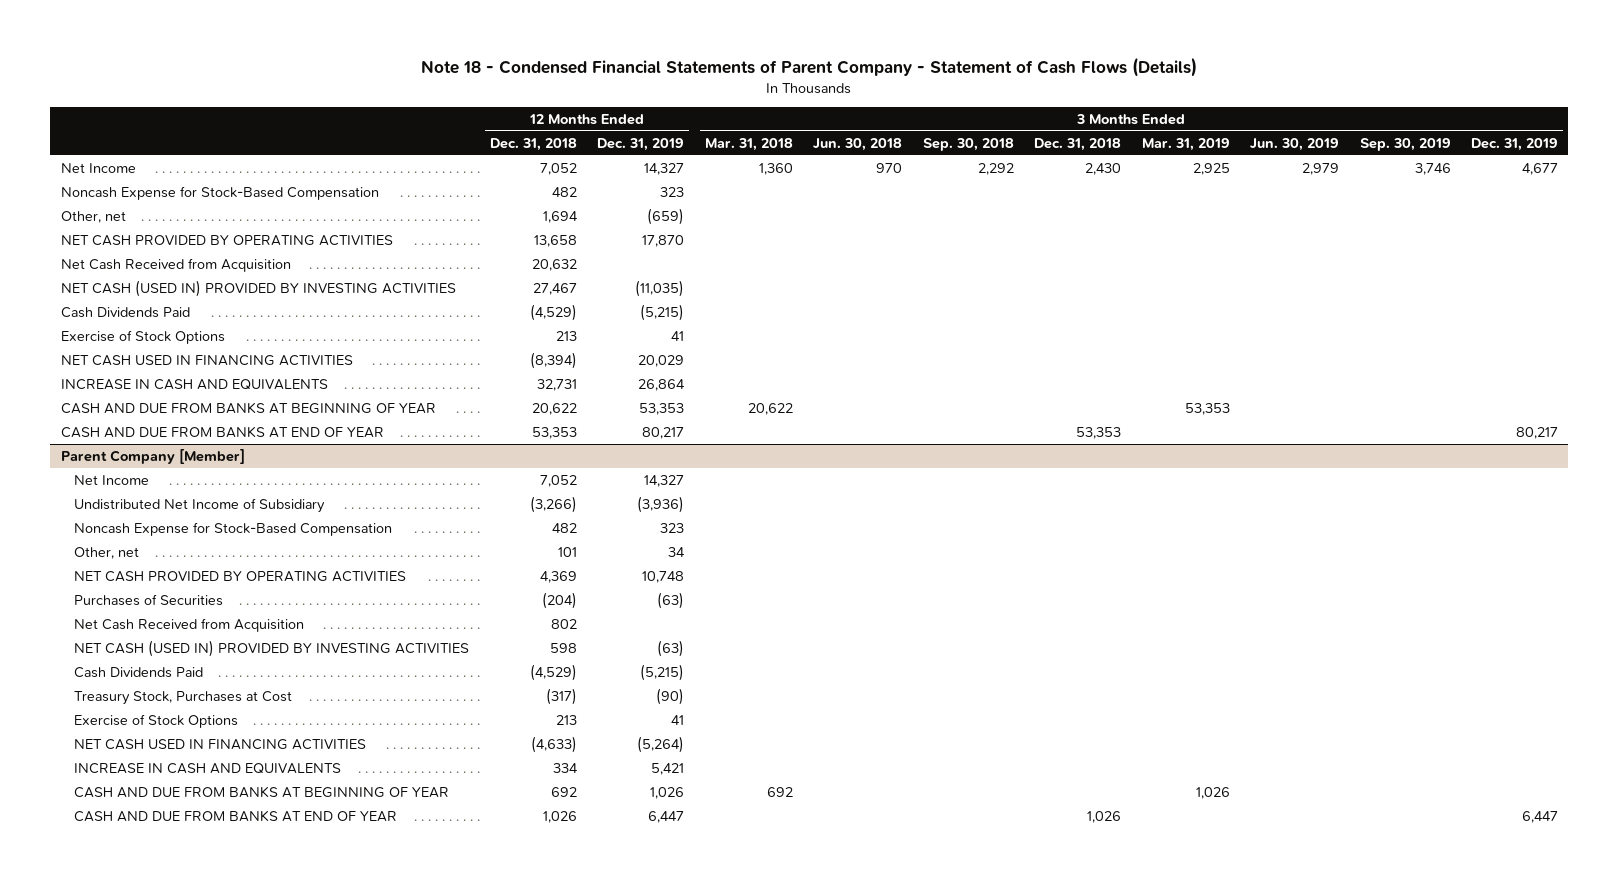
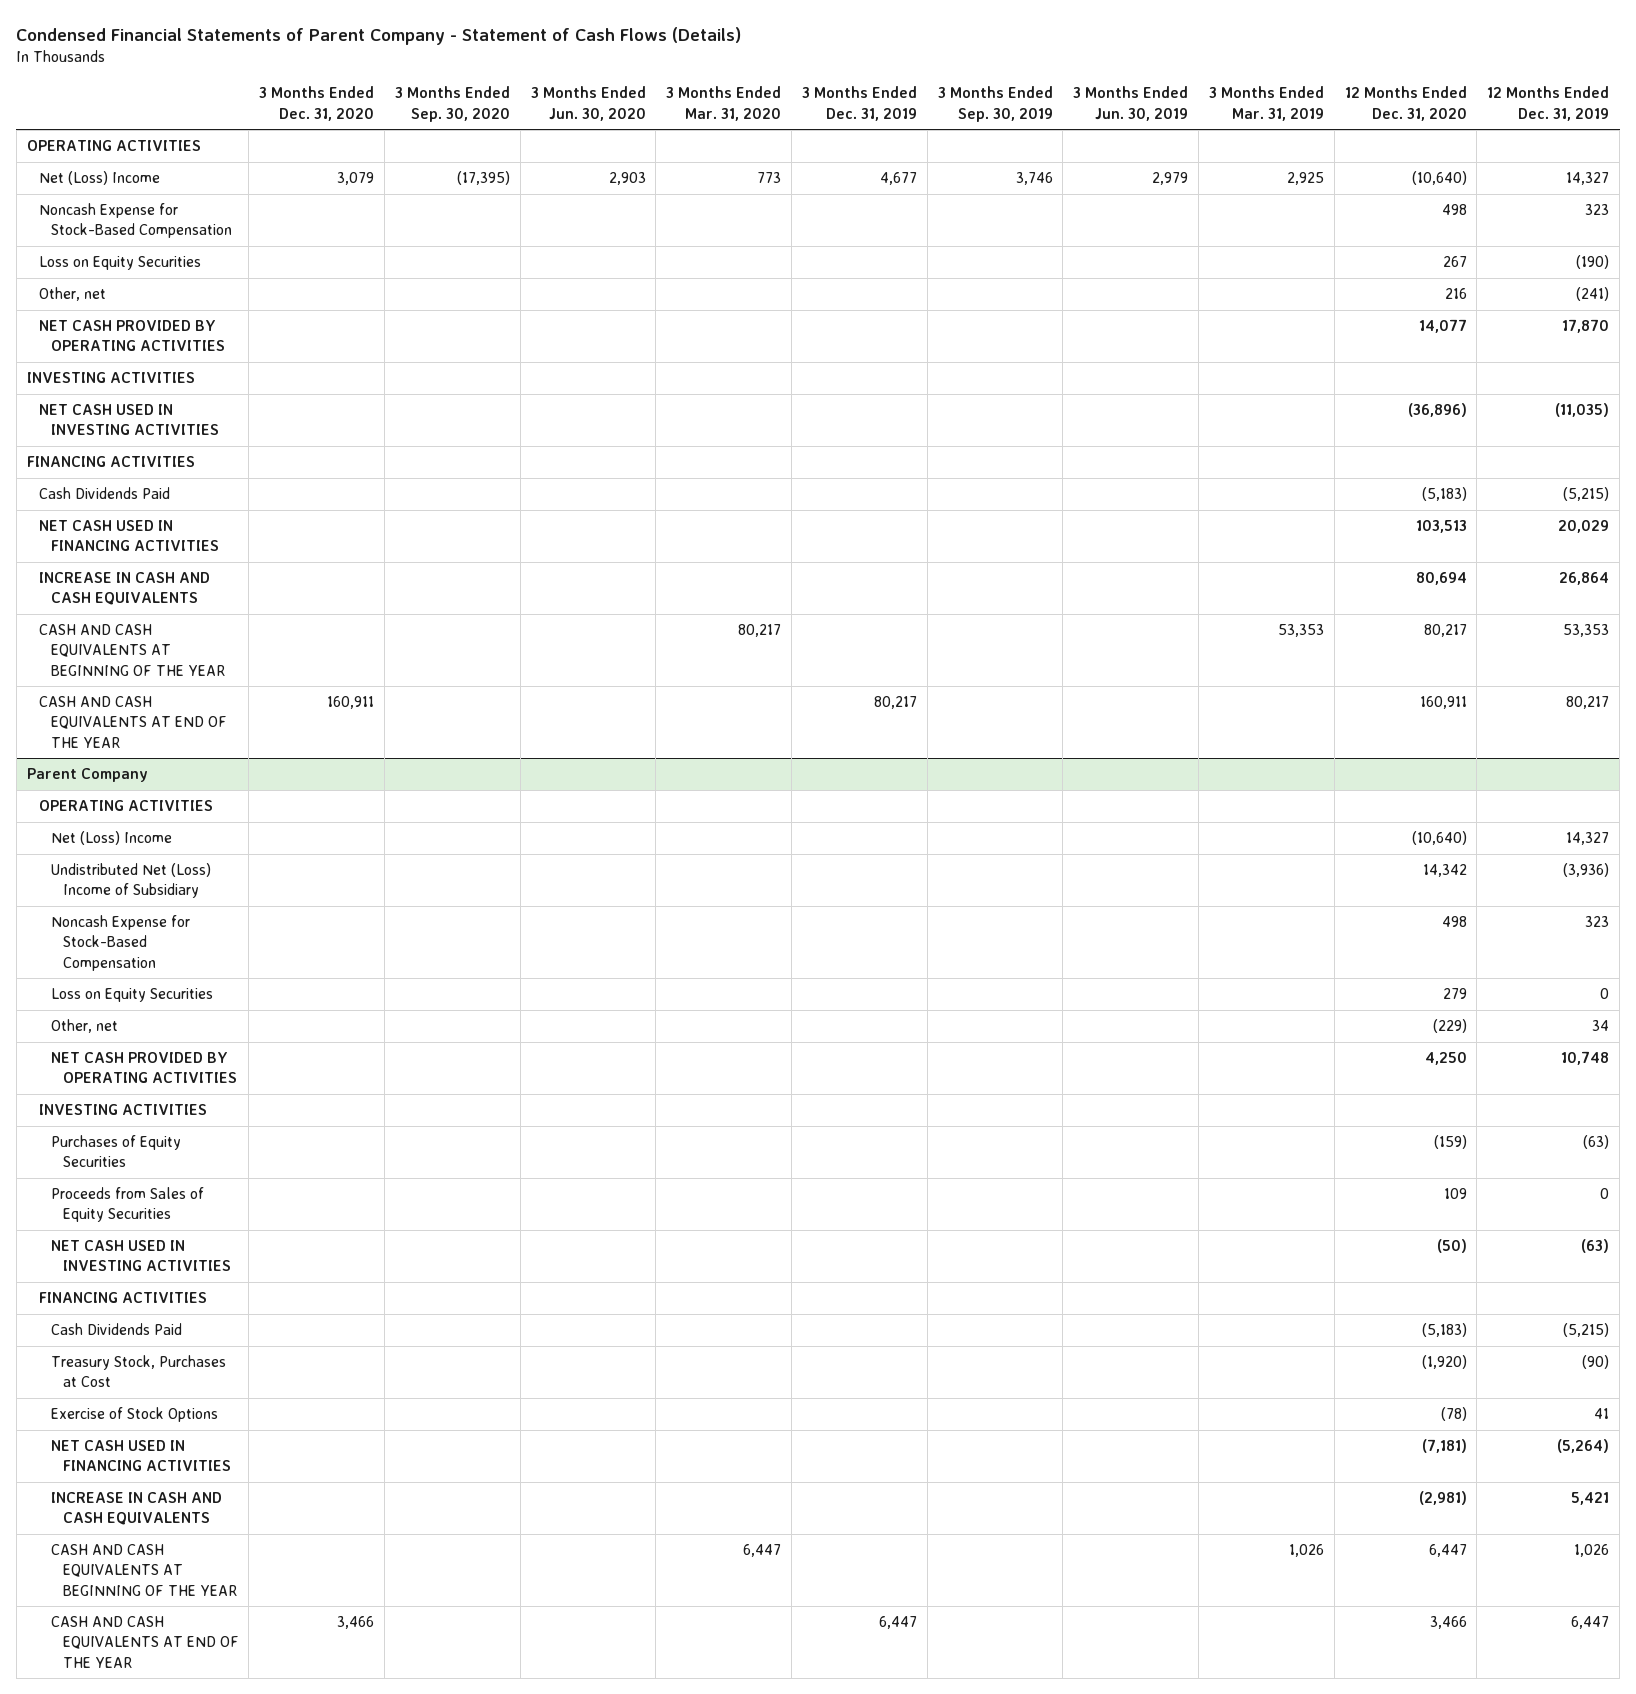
- Note 18 - Condensed Financial Statements of Parent Company - Statement of Cash Flows (Details)
+ Condensed Financial Statements of Parent Company - Statement of Cash Flows (Details)
- | 12 Months Ended Dec. 31, 2018 | 12 Months Ended Dec. 31, 2019 | 3 Months Ended Mar. 31, 2018 | 3 Months Ended Jun. 30, 2018 | 3 Months Ended Sep. 30, 2018 | 3 Months Ended Dec. 31, 2018 | 3 Months Ended Mar. 31, 2019 | 3 Months Ended Jun. 30, 2019 | 3 Months Ended Sep. 30, 2019 | 3 Months Ended Dec. 31, 2019
+ | 3 Months Ended Dec. 31, 2020 | 3 Months Ended Sep. 30, 2020 | 3 Months Ended Jun. 30, 2020 | 3 Months Ended Mar. 31, 2020 | 3 Months Ended Dec. 31, 2019 | 3 Months Ended Sep. 30, 2019 | 3 Months Ended Jun. 30, 2019 | 3 Months Ended Mar. 31, 2019 | 12 Months Ended Dec. 31, 2020 | 12 Months Ended Dec. 31, 2019
- Net Income | 7,052 | 14,327 | 1,360 | 970 | 2,292 | 2,430 | 2,925 | 2,979 | 3,746 | 4,677
+ OPERATING ACTIVITIES
+ Net (Loss) Income | 3,079 | (17,395) | 2,903 | 773 | 4,677 | 3,746 | 2,979 | 2,925 | (10,640) | 14,327
- Other, net | 1,694 | (659) | | | | | | | |
+ Loss on Equity Securities | | | | | | | | | 267 | (190)
+ Other, net | | | | | | | | | 216 | (241)
- Net Cash Received from Acquisition | 20,632 | | | | | | | | |
- NET CASH (USED IN) PROVIDED BY INVESTING ACTIVITIES | 27,467 | (11,035) | | | | | | | |
+ INVESTING ACTIVITIES
+ NET CASH USED IN INVESTING ACTIVITIES | | | | | | | | | (36,896) | (11,035)
+ FINANCING ACTIVITIES
- Exercise of Stock Options | 213 | 41 | | | | | | | |
- INCREASE IN CASH AND EQUIVALENTS | 32,731 | 26,864 | | | | | | | |
- CASH AND DUE FROM BANKS AT BEGINNING OF YEAR | 20,622 | 53,353 | 20,622 | | | | 53,353 | | |
- CASH AND DUE FROM BANKS AT END OF YEAR | 53,353 | 80,217 | | | | 53,353 | | | | 80,217
- Parent Company [Member]
- Net Income | 7,052 | 14,327 | | | | | | | |
- Undistributed Net Income of Subsidiary | (3,266) | (3,936) | | | | | | | |
+ INCREASE IN CASH AND CASH EQUIVALENTS | | | | | | | | | 80,694 | 26,864
+ CASH AND CASH EQUIVALENTS AT BEGINNING OF THE YEAR | | | | 80,217 | | | | 53,353 | 80,217 | 53,353
+ CASH AND CASH EQUIVALENTS AT END OF THE YEAR | 160,911 | | | | 80,217 | | | | 160,911 | 80,217
+ Parent Company
+ OPERATING ACTIVITIES
+ Net (Loss) Income | | | | | | | | | (10,640) | 14,327
+ Undistributed Net (Loss) Income of Subsidiary | | | | | | | | | 14,342 | (3,936)
+ Loss on Equity Securities | | | | | | | | | 279 | 0
- Purchases of Securities | (204) | (63) | | | | | | | |
- Net Cash Received from Acquisition | 802 | | | | | | | | |
- NET CASH (USED IN) PROVIDED BY INVESTING ACTIVITIES | 598 | (63) | | | | | | | |
+ INVESTING ACTIVITIES
+ Purchases of Equity Securities | | | | | | | | | (159) | (63)
+ Proceeds from Sales of Equity Securities | | | | | | | | | 109 | 0
+ NET CASH USED IN INVESTING ACTIVITIES | | | | | | | | | (50) | (63)
+ FINANCING ACTIVITIES
- INCREASE IN CASH AND EQUIVALENTS | 334 | 5,421 | | | | | | | |
- CASH AND DUE FROM BANKS AT BEGINNING OF YEAR | 692 | 1,026 | 692 | | | | 1,026 | | |
- CASH AND DUE FROM BANKS AT END OF YEAR | 1,026 | 6,447 | | | | 1,026 | | | | 6,447
+ INCREASE IN CASH AND CASH EQUIVALENTS | | | | | | | | | (2,981) | 5,421
+ CASH AND CASH EQUIVALENTS AT BEGINNING OF THE YEAR | | | | 6,447 | | | | 1,026 | 6,447 | 1,026
+ CASH AND CASH EQUIVALENTS AT END OF THE YEAR | 3,466 | | | | 6,447 | | | | 3,466 | 6,447

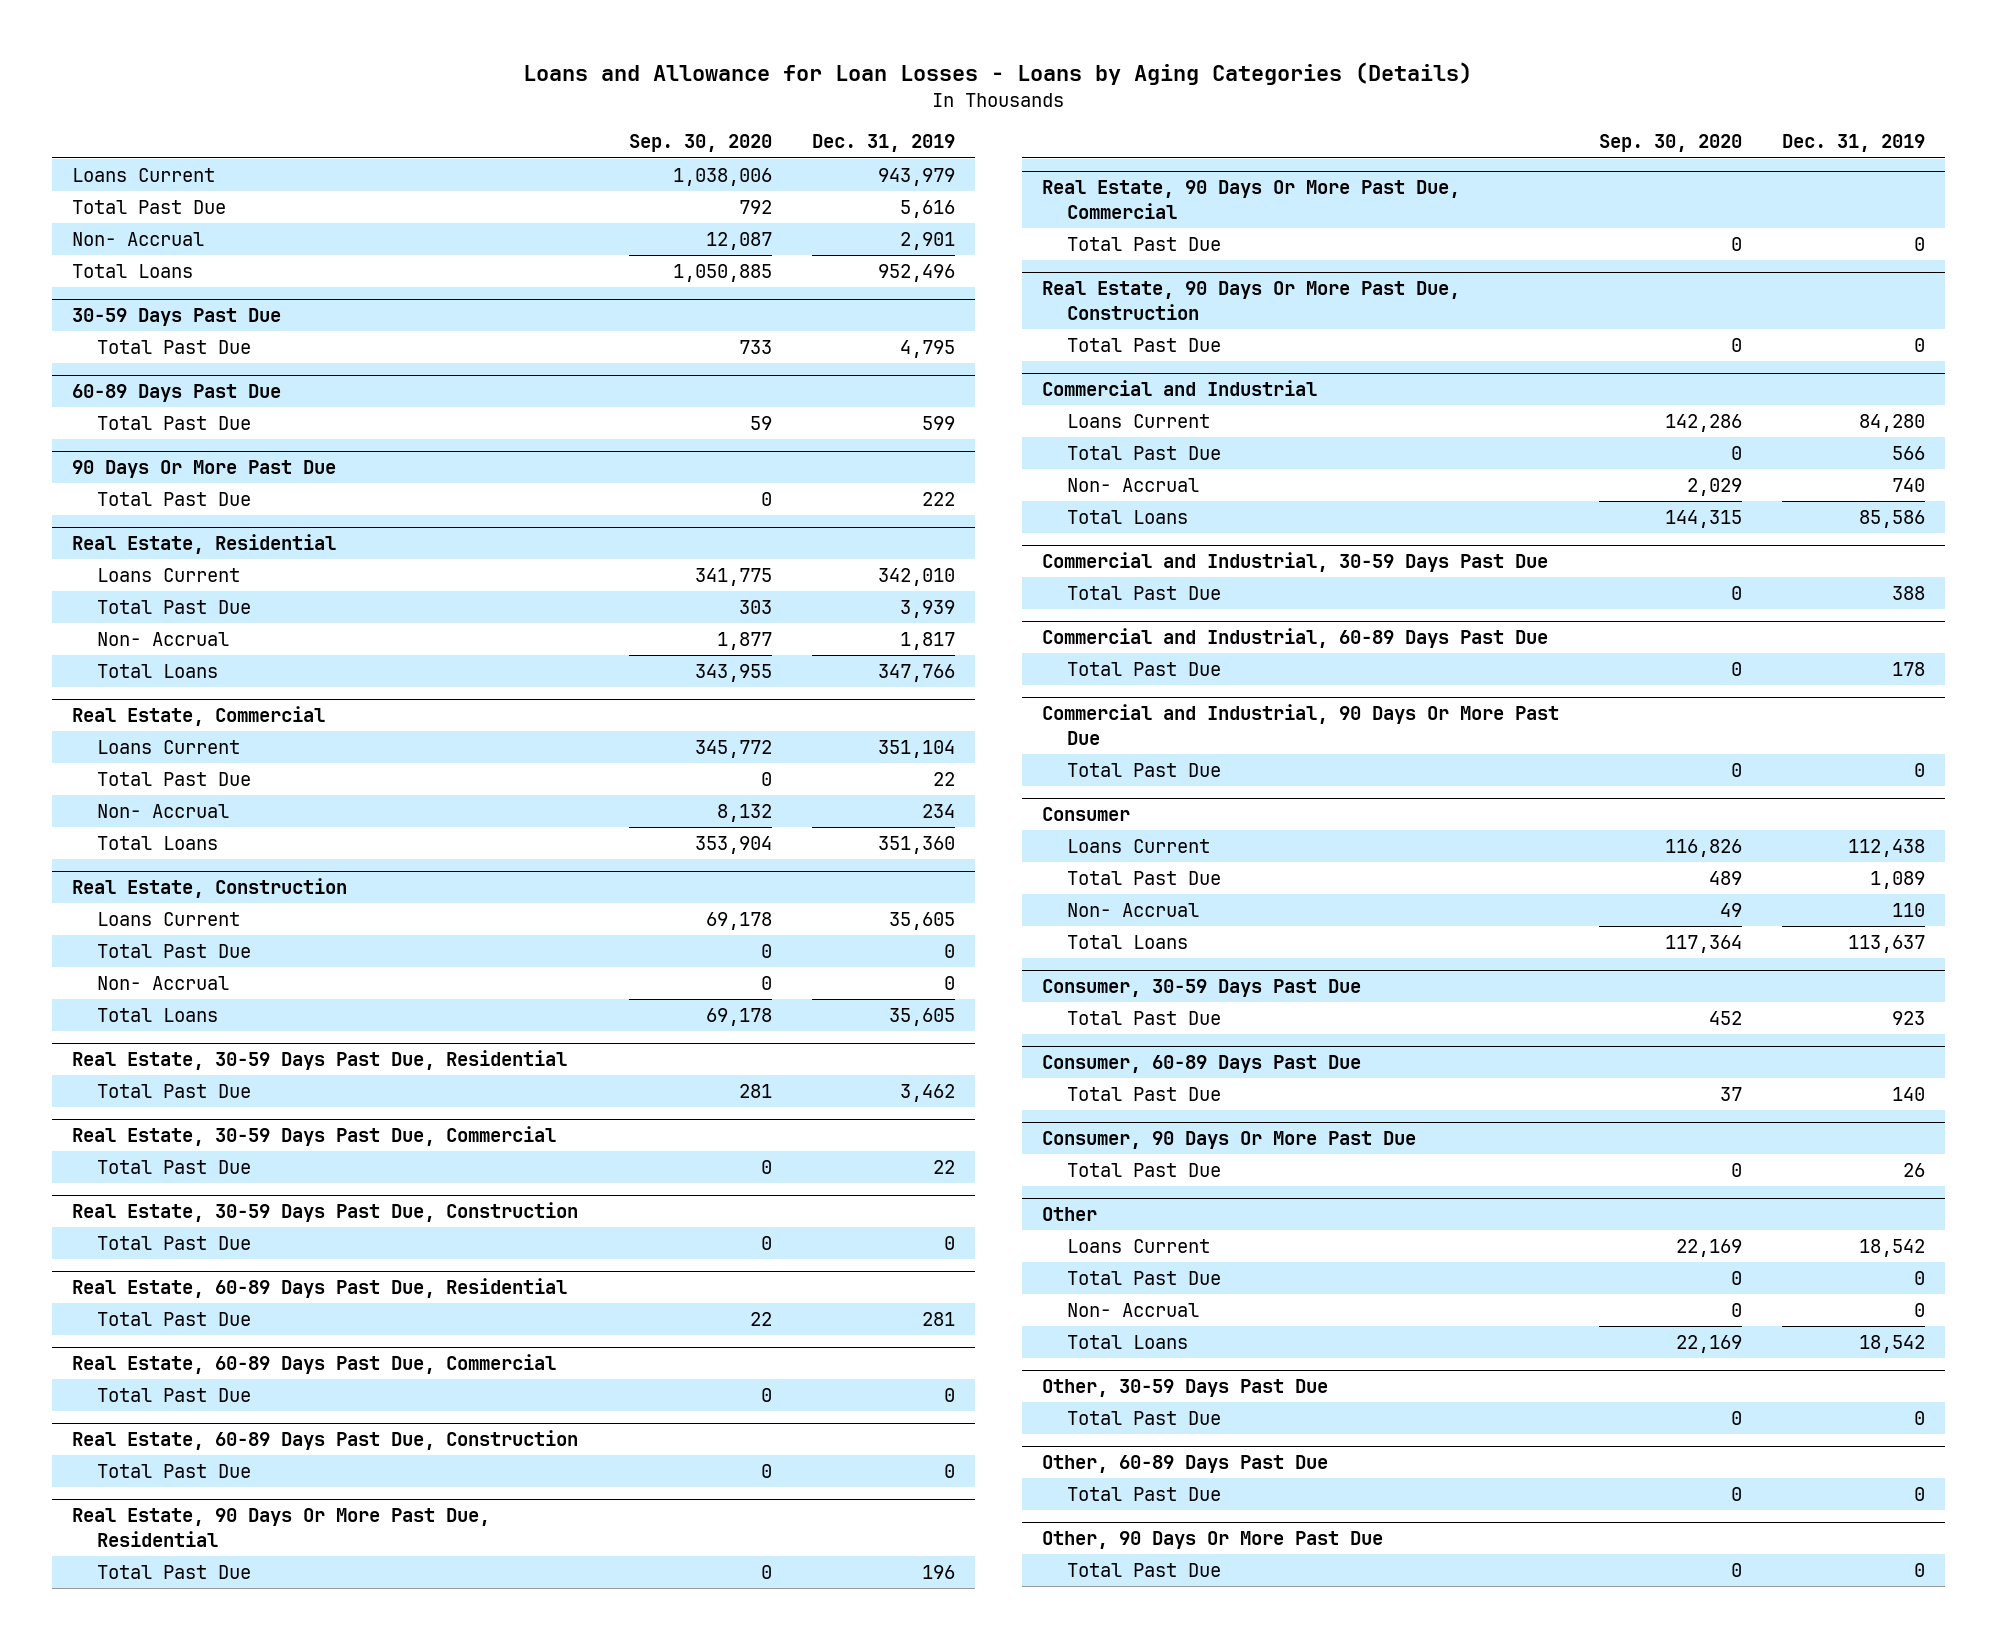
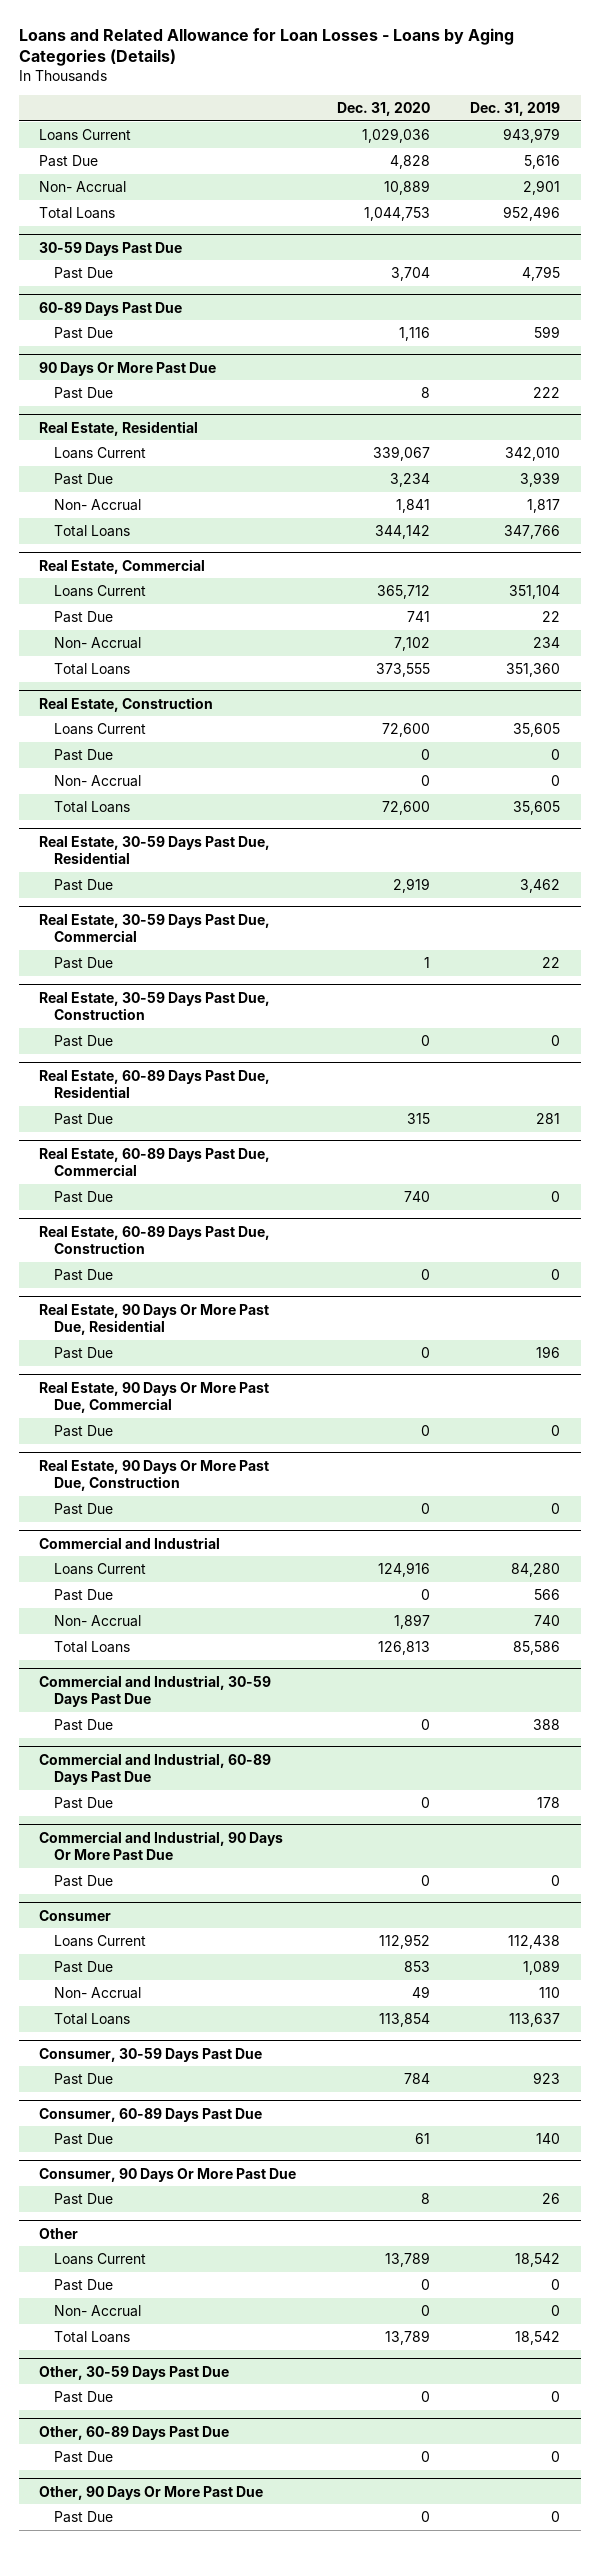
- Loans and Allowance for Loan Losses - Loans by Aging Categories (Details)
+ Loans and Related Allowance for Loan Losses - Loans by Aging Categories (Details)
- | Sep. 30, 2020 | Dec. 31, 2019
+ | Dec. 31, 2020 | Dec. 31, 2019
- Total Past Due | 792 | 5,616
+ Past Due | 4,828 | 5,616
@ 30-59 Days Past Due
- Total Past Due | 733 | 4,795
+ Past Due | 3,704 | 4,795
@ 60-89 Days Past Due
- Total Past Due | 59 | 599
+ Past Due | 1,116 | 599
@ 90 Days Or More Past Due
- Total Past Due | 0 | 222
+ Past Due | 8 | 222
@ Real Estate, Residential
- Total Past Due | 303 | 3,939
+ Past Due | 3,234 | 3,939
@ Real Estate, Commercial
- Total Past Due | 0 | 22
+ Past Due | 741 | 22
@ Real Estate, Construction
- Total Past Due | 0 | 0
+ Past Due | 0 | 0
@ Real Estate, 30-59 Days Past Due, Residential
- Total Past Due | 281 | 3,462
+ Past Due | 2,919 | 3,462
@ Real Estate, 30-59 Days Past Due, Commercial
- Total Past Due | 0 | 22
+ Past Due | 1 | 22
@ Real Estate, 30-59 Days Past Due, Construction
- Total Past Due | 0 | 0
+ Past Due | 0 | 0
@ Real Estate, 60-89 Days Past Due, Residential
- Total Past Due | 22 | 281
+ Past Due | 315 | 281
@ Real Estate, 60-89 Days Past Due, Commercial
- Total Past Due | 0 | 0
+ Past Due | 740 | 0
@ Real Estate, 60-89 Days Past Due, Construction
- Total Past Due | 0 | 0
+ Past Due | 0 | 0
@ Real Estate, 90 Days Or More Past Due, Residential
- Total Past Due | 0 | 196
+ Past Due | 0 | 196
@ Real Estate, 90 Days Or More Past Due, Commercial
- Total Past Due | 0 | 0
+ Past Due | 0 | 0
@ Real Estate, 90 Days Or More Past Due, Construction
- Total Past Due | 0 | 0
+ Past Due | 0 | 0
@ Commercial and Industrial
- Total Past Due | 0 | 566
+ Past Due | 0 | 566
@ Commercial and Industrial, 30-59 Days Past Due
- Total Past Due | 0 | 388
+ Past Due | 0 | 388
@ Commercial and Industrial, 60-89 Days Past Due
- Total Past Due | 0 | 178
+ Past Due | 0 | 178
@ Commercial and Industrial, 90 Days Or More Past Due
- Total Past Due | 0 | 0
+ Past Due | 0 | 0
@ Consumer
- Total Past Due | 489 | 1,089
+ Past Due | 853 | 1,089
@ Consumer, 30-59 Days Past Due
- Total Past Due | 452 | 923
+ Past Due | 784 | 923
@ Consumer, 60-89 Days Past Due
- Total Past Due | 37 | 140
+ Past Due | 61 | 140
@ Consumer, 90 Days Or More Past Due
- Total Past Due | 0 | 26
+ Past Due | 8 | 26
@ Other
- Total Past Due | 0 | 0
+ Past Due | 0 | 0
@ Other, 30-59 Days Past Due
- Total Past Due | 0 | 0
+ Past Due | 0 | 0
@ Other, 60-89 Days Past Due
- Total Past Due | 0 | 0
+ Past Due | 0 | 0
@ Other, 90 Days Or More Past Due
- Total Past Due | 0 | 0
+ Past Due | 0 | 0

